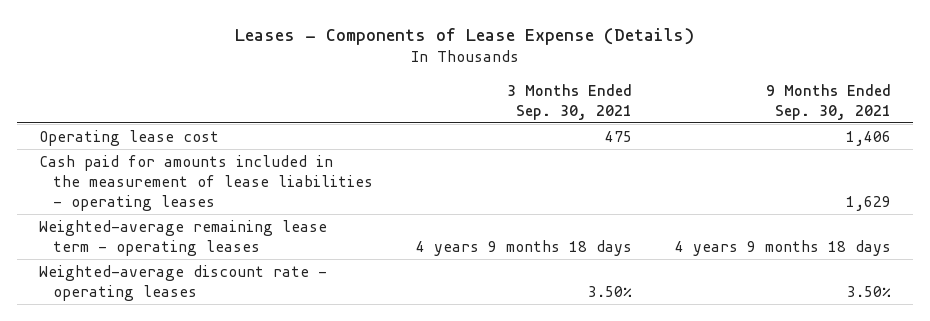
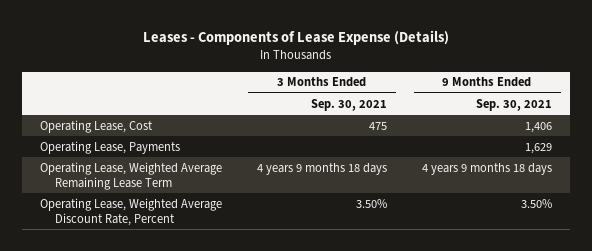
- Operating lease cost | 475 | 1,406
- Cash paid for amounts included in the measurement of lease liabilities - operating leases | | 1,629
- Weighted-average remaining lease term - operating leases | 4 years 9 months 18 days | 4 years 9 months 18 days
- Weighted-average discount rate - operating leases | 3.50% | 3.50%
+ Operating Lease, Cost | 475 | 1,406
+ Operating Lease, Payments | | 1,629
+ Operating Lease, Weighted Average Remaining Lease Term | 4 years 9 months 18 days | 4 years 9 months 18 days
+ Operating Lease, Weighted Average Discount Rate, Percent | 3.50% | 3.50%

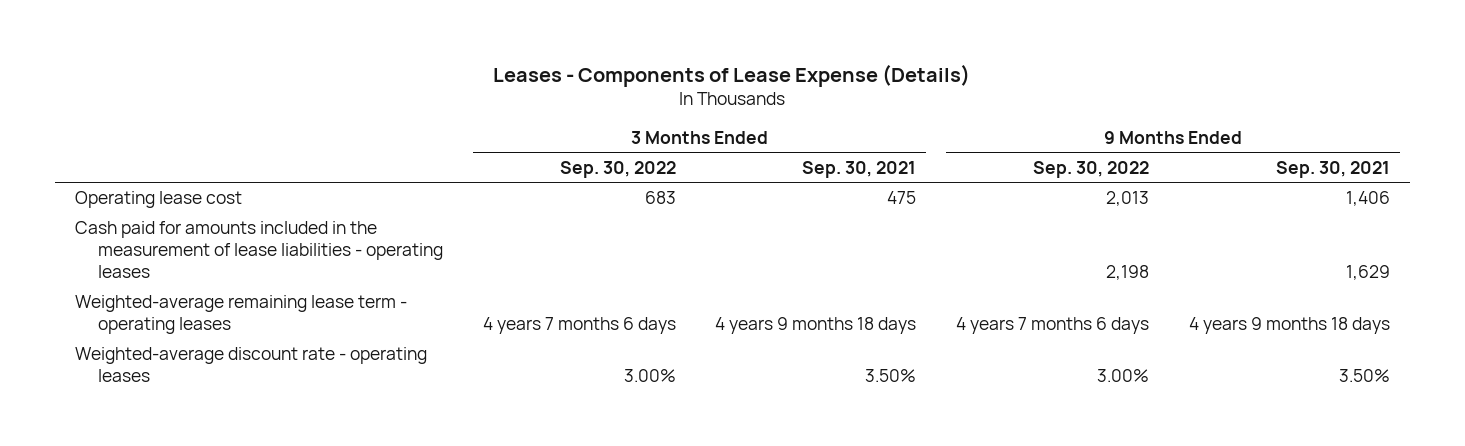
- | 3 Months Ended Sep. 30, 2021 | 9 Months Ended Sep. 30, 2021
+ | 3 Months Ended Sep. 30, 2022 | 3 Months Ended Sep. 30, 2021 | 9 Months Ended Sep. 30, 2022 | 9 Months Ended Sep. 30, 2021
- Operating Lease, Cost | 475 | 1,406
- Operating Lease, Payments | | 1,629
- Operating Lease, Weighted Average Remaining Lease Term | 4 years 9 months 18 days | 4 years 9 months 18 days
- Operating Lease, Weighted Average Discount Rate, Percent | 3.50% | 3.50%
+ Operating lease cost | 683 | 475 | 2,013 | 1,406
+ Cash paid for amounts included in the measurement of lease liabilities - operating leases | | | 2,198 | 1,629
+ Weighted-average remaining lease term - operating leases | 4 years 7 months 6 days | 4 years 9 months 18 days | 4 years 7 months 6 days | 4 years 9 months 18 days
+ Weighted-average discount rate - operating leases | 3.00% | 3.50% | 3.00% | 3.50%

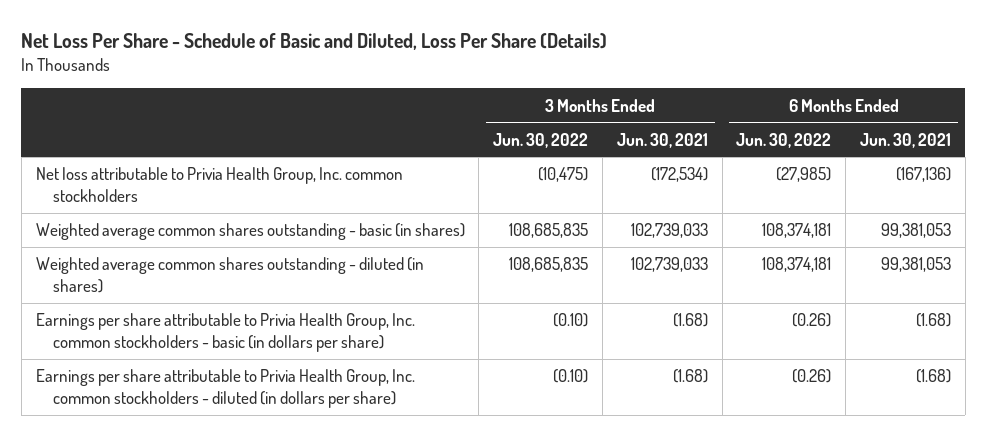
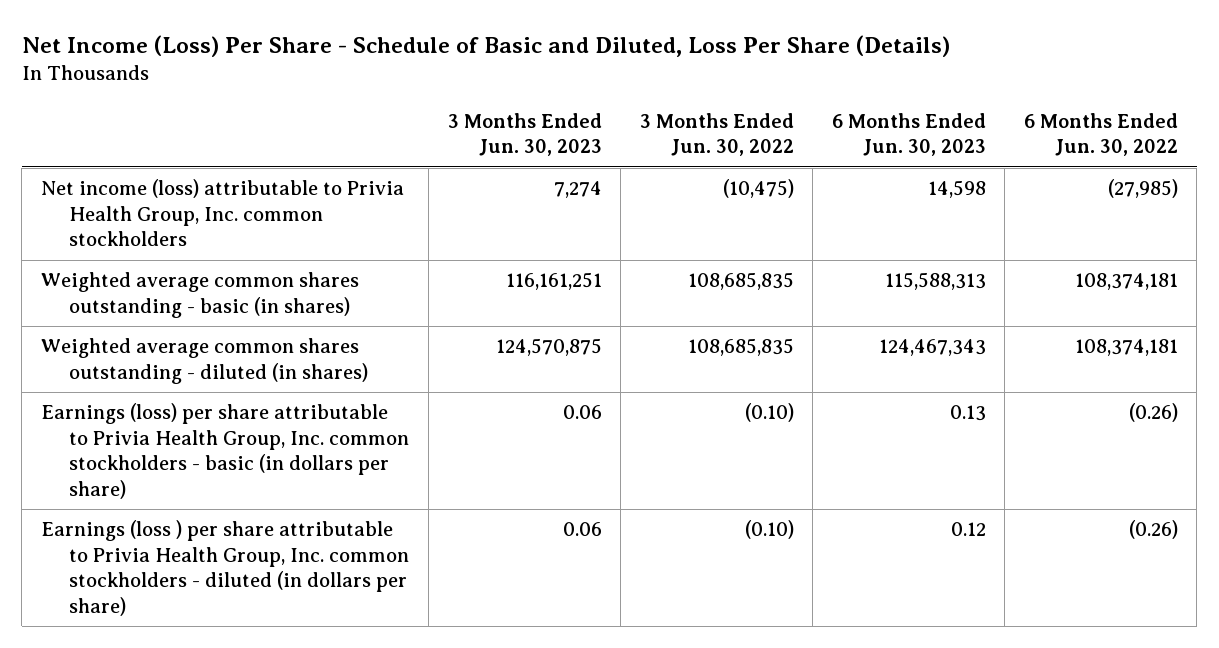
- Net Loss Per Share - Schedule of Basic and Diluted, Loss Per Share (Details)
+ Net Income (Loss) Per Share - Schedule of Basic and Diluted, Loss Per Share (Details)
- | 3 Months Ended Jun. 30, 2022 | 3 Months Ended Jun. 30, 2021 | 6 Months Ended Jun. 30, 2022 | 6 Months Ended Jun. 30, 2021
+ | 3 Months Ended Jun. 30, 2023 | 3 Months Ended Jun. 30, 2022 | 6 Months Ended Jun. 30, 2023 | 6 Months Ended Jun. 30, 2022
- Net loss attributable to Privia Health Group, Inc. common stockholders | (10,475) | (172,534) | (27,985) | (167,136)
+ Net income (loss) attributable to Privia Health Group, Inc. common stockholders | 7,274 | (10,475) | 14,598 | (27,985)
- Earnings per share attributable to Privia Health Group, Inc. common stockholders - basic (in dollars per share) | (0.10) | (1.68) | (0.26) | (1.68)
- Earnings per share attributable to Privia Health Group, Inc. common stockholders - diluted (in dollars per share) | (0.10) | (1.68) | (0.26) | (1.68)
+ Earnings (loss) per share attributable to Privia Health Group, Inc. common stockholders - basic (in dollars per share) | 0.06 | (0.10) | 0.13 | (0.26)
+ Earnings (loss ) per share attributable to Privia Health Group, Inc. common stockholders - diluted (in dollars per share) | 0.06 | (0.10) | 0.12 | (0.26)

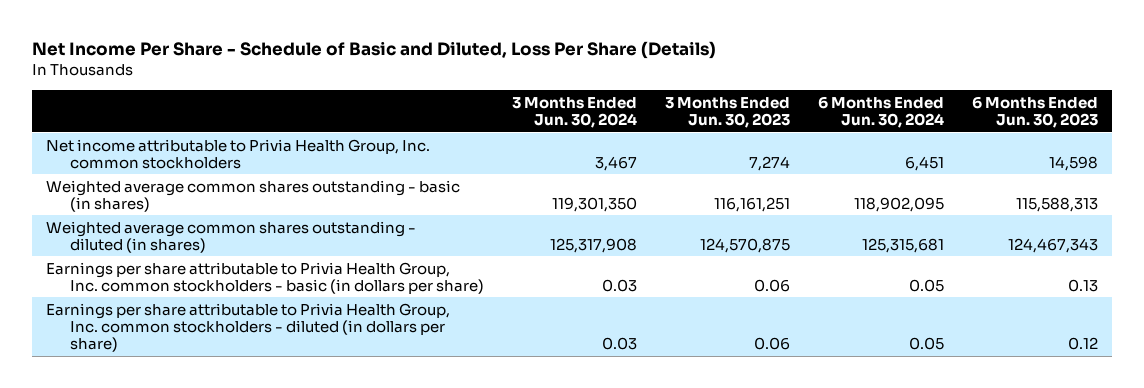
- Net Income (Loss) Per Share - Schedule of Basic and Diluted, Loss Per Share (Details)
+ Net Income Per Share - Schedule of Basic and Diluted, Loss Per Share (Details)
- | 3 Months Ended Jun. 30, 2023 | 3 Months Ended Jun. 30, 2022 | 6 Months Ended Jun. 30, 2023 | 6 Months Ended Jun. 30, 2022
+ | 3 Months Ended Jun. 30, 2024 | 3 Months Ended Jun. 30, 2023 | 6 Months Ended Jun. 30, 2024 | 6 Months Ended Jun. 30, 2023
- Net income (loss) attributable to Privia Health Group, Inc. common stockholders | 7,274 | (10,475) | 14,598 | (27,985)
+ Net income attributable to Privia Health Group, Inc. common stockholders | 3,467 | 7,274 | 6,451 | 14,598
- Earnings (loss) per share attributable to Privia Health Group, Inc. common stockholders - basic (in dollars per share) | 0.06 | (0.10) | 0.13 | (0.26)
- Earnings (loss ) per share attributable to Privia Health Group, Inc. common stockholders - diluted (in dollars per share) | 0.06 | (0.10) | 0.12 | (0.26)
+ Earnings per share attributable to Privia Health Group, Inc. common stockholders - basic (in dollars per share) | 0.03 | 0.06 | 0.05 | 0.13
+ Earnings per share attributable to Privia Health Group, Inc. common stockholders - diluted (in dollars per share) | 0.03 | 0.06 | 0.05 | 0.12

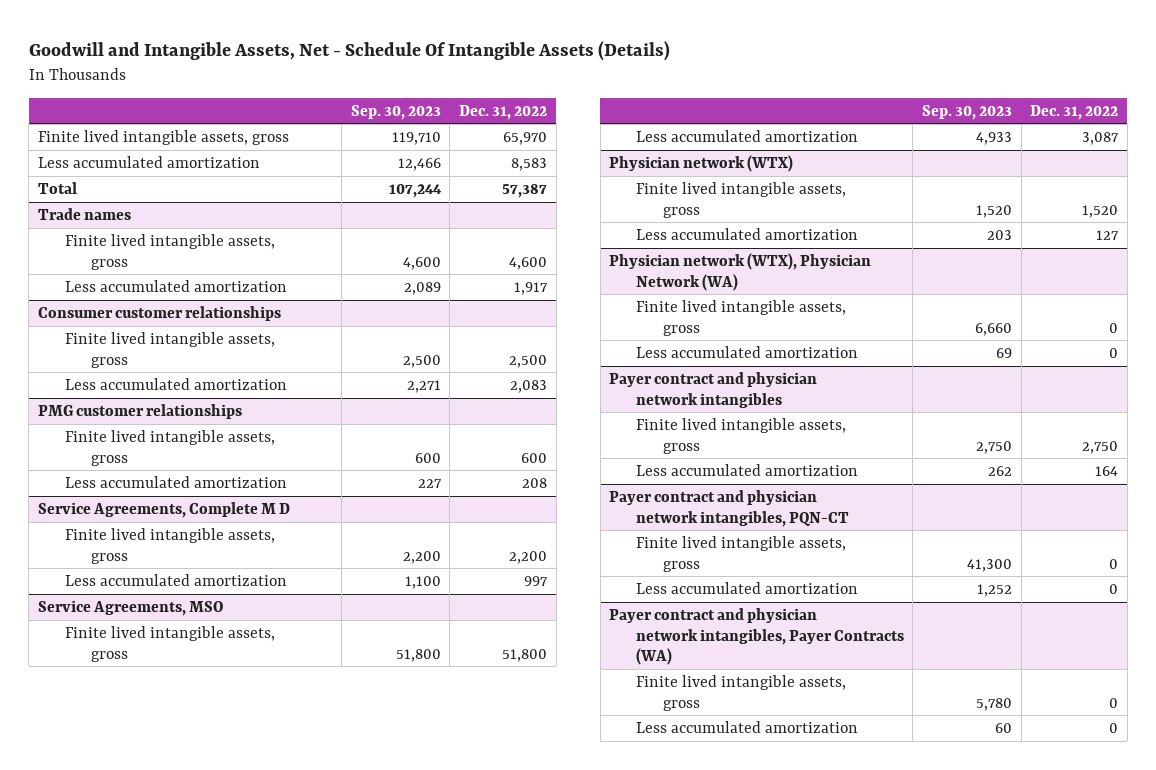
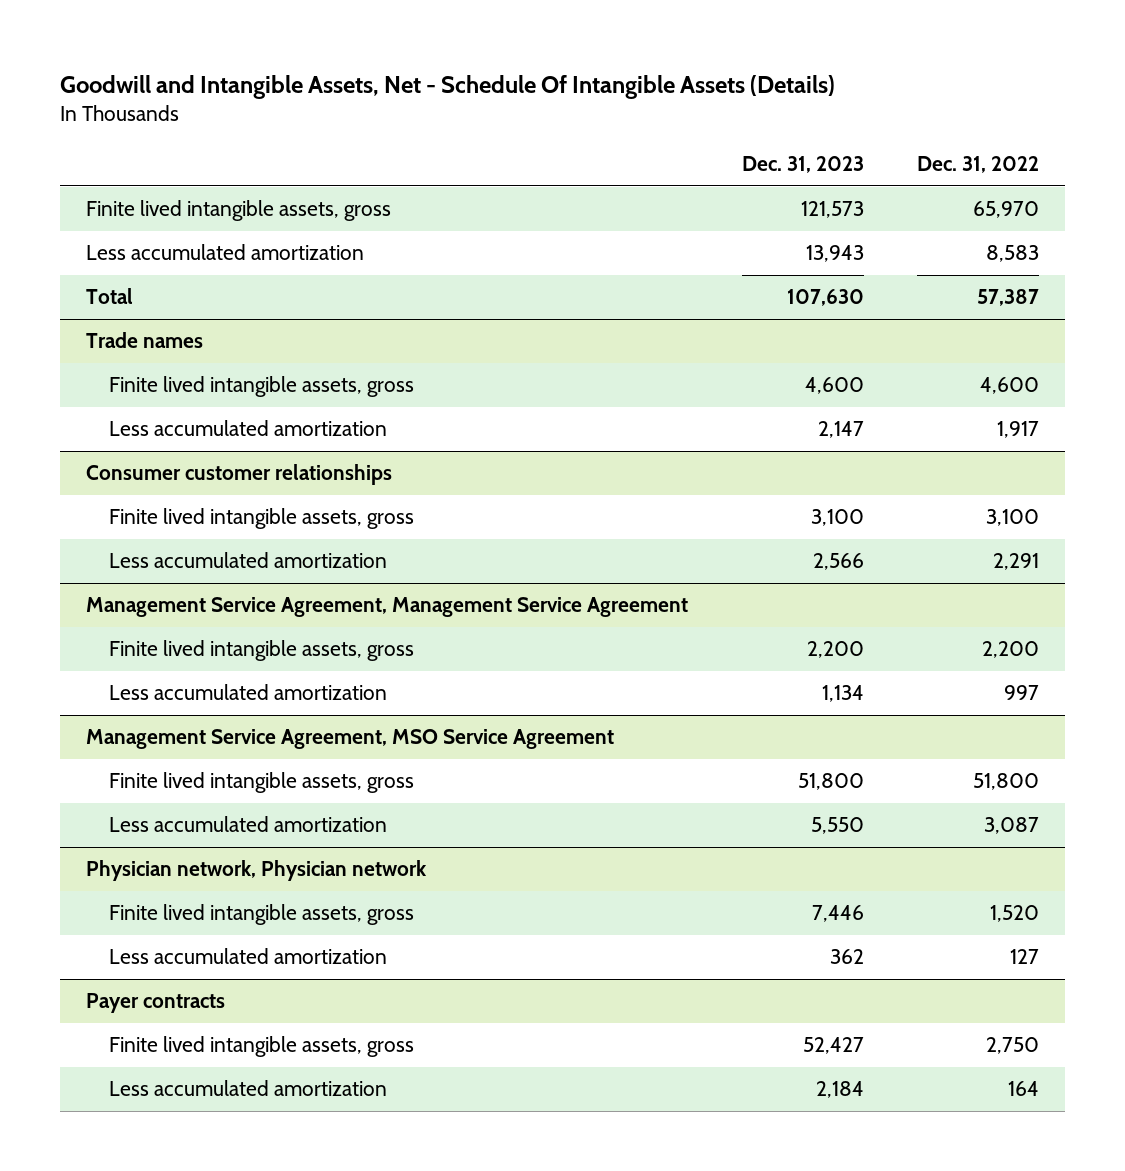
- | Sep. 30, 2023 | Dec. 31, 2022
+ | Dec. 31, 2023 | Dec. 31, 2022
@ Consumer customer relationships
- Finite lived intangible assets, gross | 2,500 | 2,500
- Less accumulated amortization | 2,271 | 2,083
- PMG customer relationships
- Finite lived intangible assets, gross | 600 | 600
- Less accumulated amortization | 227 | 208
- Service Agreements, Complete M D
@ Consumer customer relationships
+ Finite lived intangible assets, gross | 3,100 | 3,100
+ Less accumulated amortization | 2,566 | 2,291
+ Management Service Agreement, Management Service Agreement
- Service Agreements, MSO
+ Management Service Agreement, MSO Service Agreement
- Physician network (WTX)
+ Physician network, Physician network
- Physician network (WTX), Physician Network (WA)
- Finite lived intangible assets, gross | 6,660 | 0
- Less accumulated amortization | 69 | 0
- Payer contract and physician network intangibles
+ Payer contracts
- Payer contract and physician network intangibles, PQN-CT
- Finite lived intangible assets, gross | 41,300 | 0
- Less accumulated amortization | 1,252 | 0
- Payer contract and physician network intangibles, Payer Contracts (WA)
- Finite lived intangible assets, gross | 5,780 | 0
- Less accumulated amortization | 60 | 0

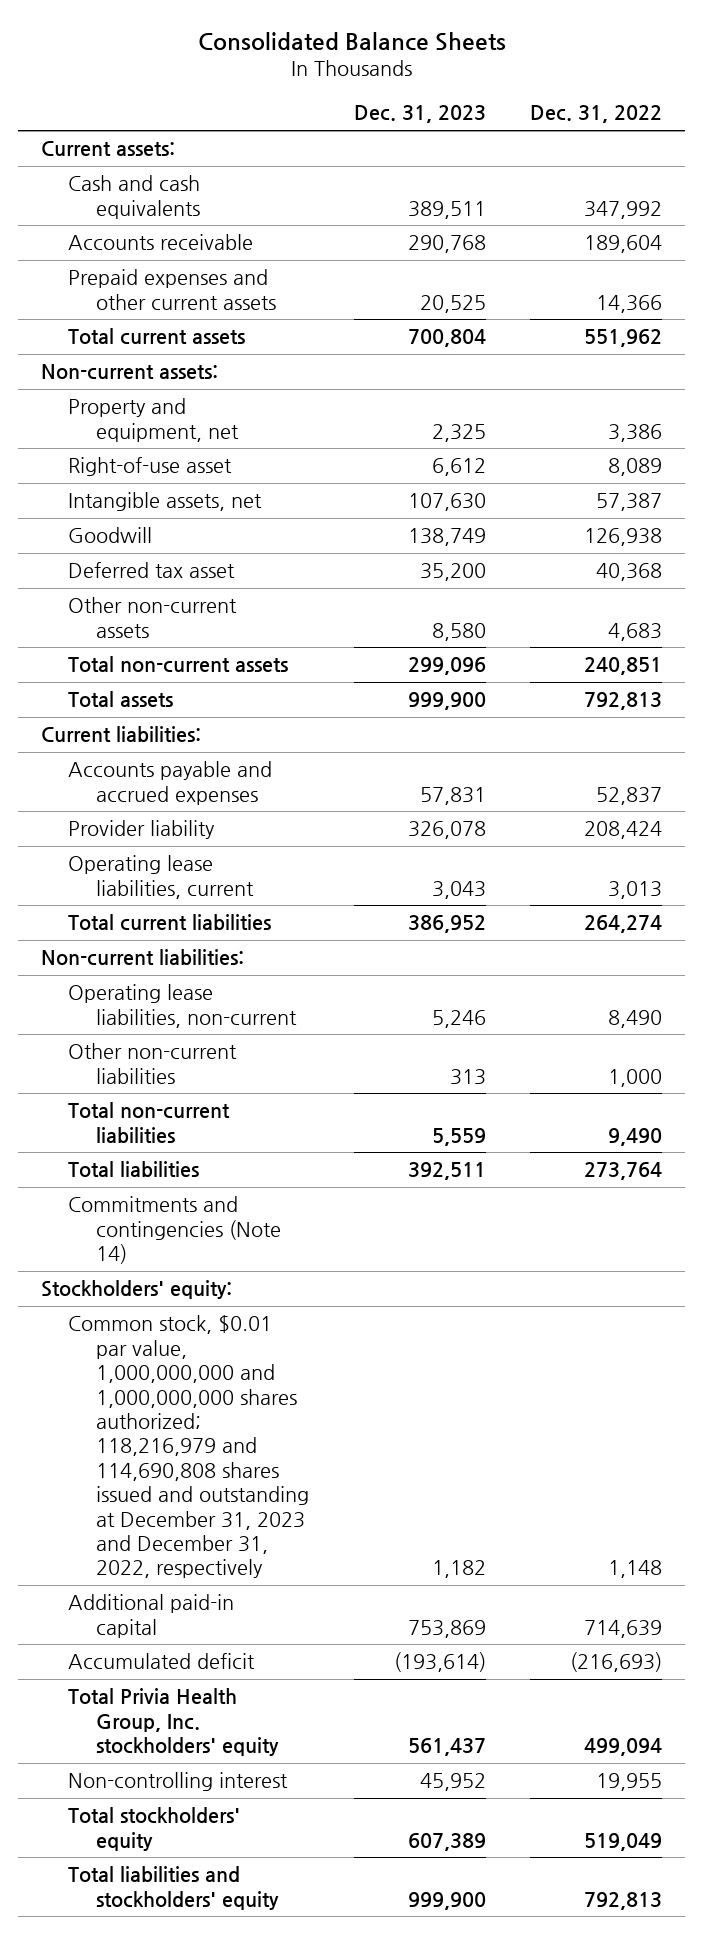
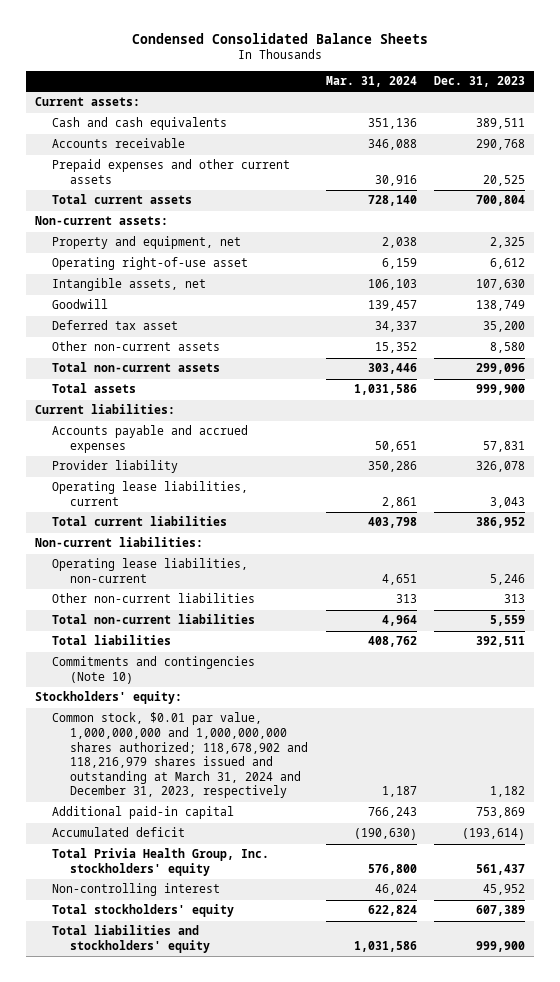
- Consolidated Balance Sheets
+ Condensed Consolidated Balance Sheets
- | Dec. 31, 2023 | Dec. 31, 2022
+ | Mar. 31, 2024 | Dec. 31, 2023
- Right-of-use asset | 6,612 | 8,089
+ Operating right-of-use asset | 6,159 | 6,612
- Commitments and contingencies (Note 14)
+ Commitments and contingencies (Note 10)
- Common stock, $0.01 par value, 1,000,000,000 and 1,000,000,000 shares authorized; 118,216,979 and 114,690,808 shares issued and outstanding at December 31, 2023 and December 31, 2022, respectively | 1,182 | 1,148
+ Common stock, $0.01 par value, 1,000,000,000 and 1,000,000,000 shares authorized; 118,678,902 and 118,216,979 shares issued and outstanding at March 31, 2024 and December 31, 2023, respectively | 1,187 | 1,182

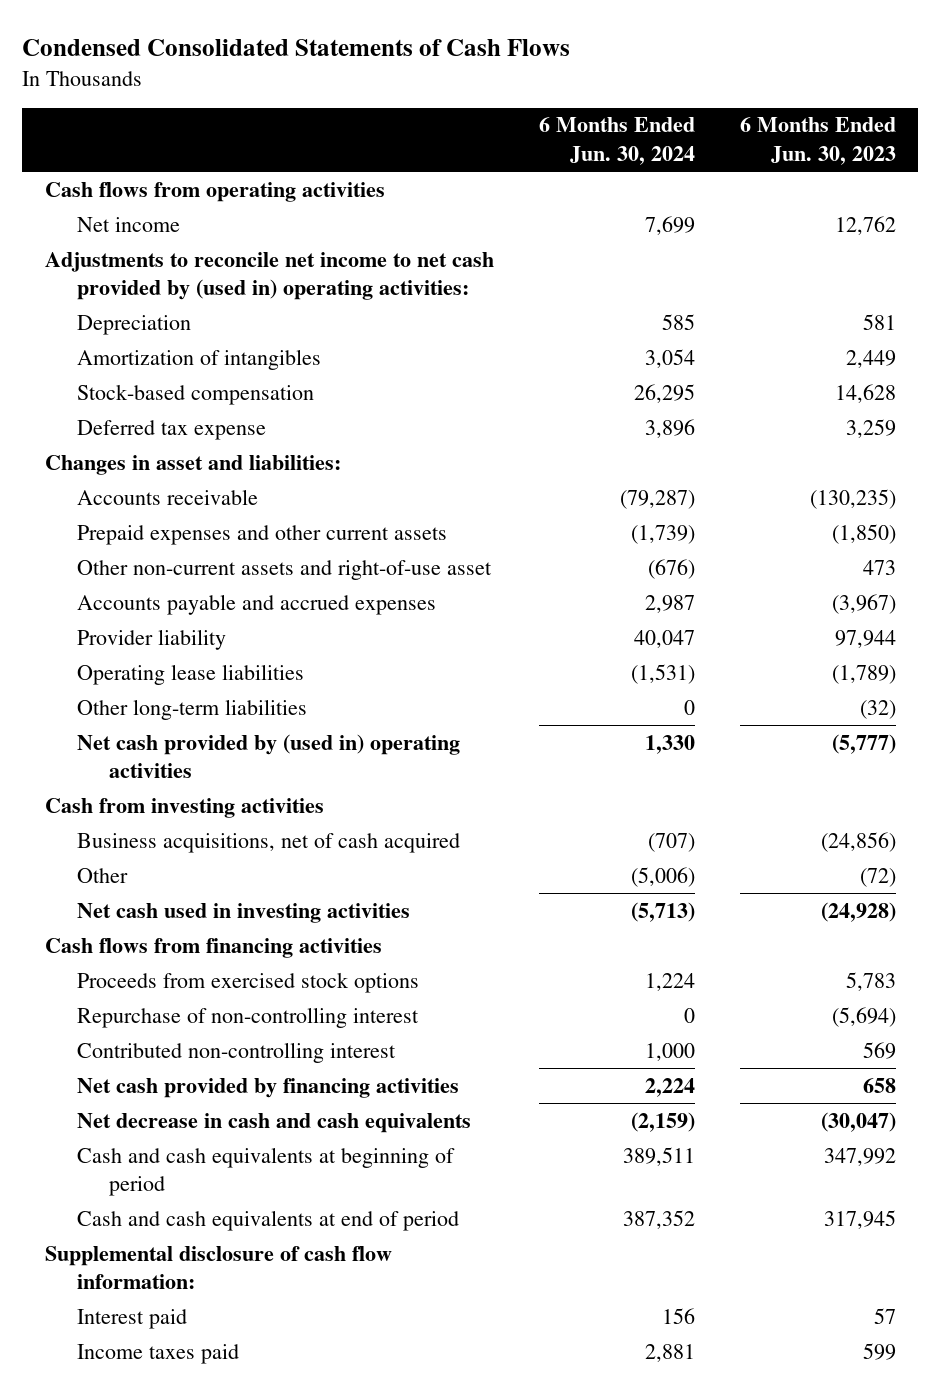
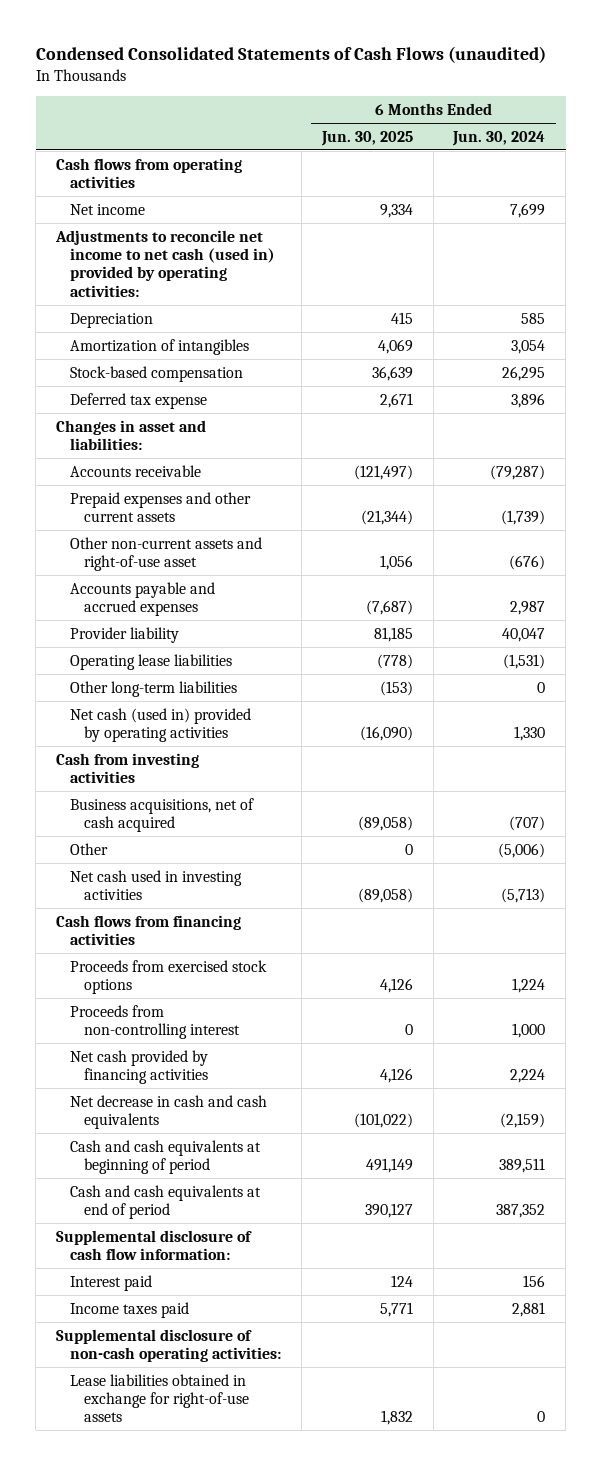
- Condensed Consolidated Statements of Cash Flows
+ Condensed Consolidated Statements of Cash Flows (unaudited)
- | 6 Months Ended Jun. 30, 2024 | 6 Months Ended Jun. 30, 2023
+ | 6 Months Ended Jun. 30, 2025 | 6 Months Ended Jun. 30, 2024
- Adjustments to reconcile net income to net cash provided by (used in) operating activities:
+ Adjustments to reconcile net income to net cash (used in) provided by operating activities:
- Net cash provided by (used in) operating activities | 1,330 | (5,777)
+ Net cash (used in) provided by operating activities | (16,090) | 1,330
- Repurchase of non-controlling interest | 0 | (5,694)
- Contributed non-controlling interest | 1,000 | 569
+ Proceeds from non-controlling interest | 0 | 1,000
+ Supplemental disclosure of non-cash operating activities:
+ Lease liabilities obtained in exchange for right-of-use assets | 1,832 | 0

